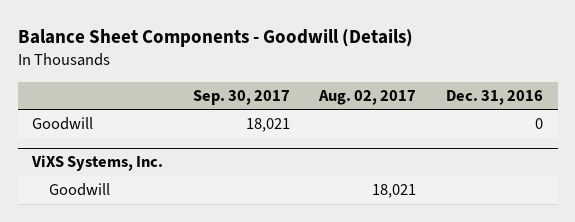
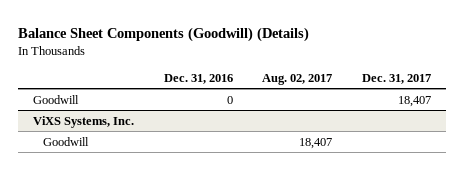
- Balance Sheet Components - Goodwill (Details)
+ Balance Sheet Components (Goodwill) (Details)
- | Sep. 30, 2017 | Aug. 02, 2017 | Dec. 31, 2016
+ | Dec. 31, 2016 | Aug. 02, 2017 | Dec. 31, 2017
@ ViXS Systems, Inc.
- Goodwill | | 18,021 |
+ Goodwill | | 18,407 |

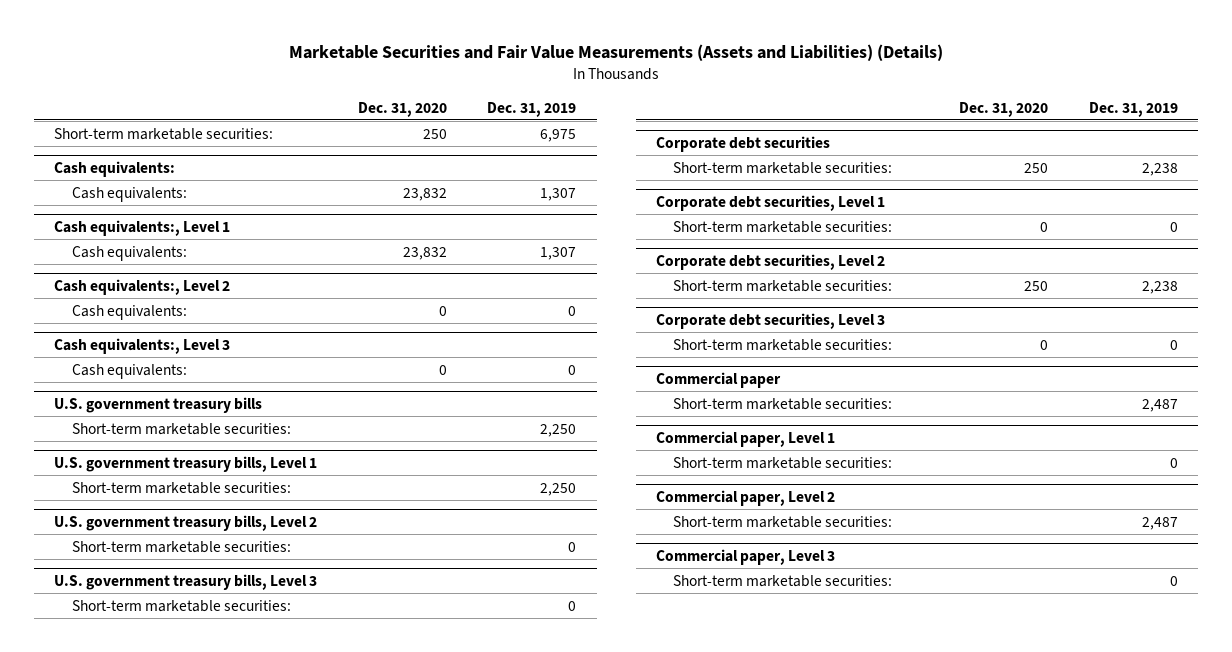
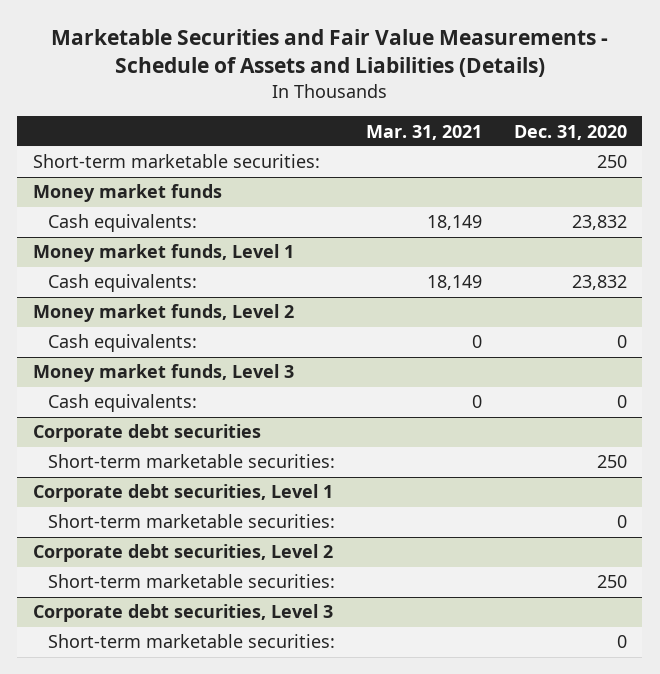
- Marketable Securities and Fair Value Measurements (Assets and Liabilities) (Details)
+ Marketable Securities and Fair Value Measurements - Schedule of Assets and Liabilities (Details)
- | Dec. 31, 2020 | Dec. 31, 2019
+ | Mar. 31, 2021 | Dec. 31, 2020
- Cash equivalents:
+ Money market funds
- Cash equivalents:, Level 1
+ Money market funds, Level 1
- Cash equivalents:, Level 2
- Cash equivalents: | 0 | 0
- Cash equivalents:, Level 3
- Cash equivalents: | 0 | 0
- U.S. government treasury bills
- Short-term marketable securities: | | 2,250
- U.S. government treasury bills, Level 1
- Short-term marketable securities: | | 2,250
- U.S. government treasury bills, Level 2
- Short-term marketable securities: | | 0
- U.S. government treasury bills, Level 3
- Short-term marketable securities: | | 0
+ Money market funds, Level 2
+ Cash equivalents: | 0 | 0
+ Money market funds, Level 3
+ Cash equivalents: | 0 | 0
- Commercial paper
- Short-term marketable securities: | | 2,487
- Commercial paper, Level 1
- Short-term marketable securities: | | 0
- Commercial paper, Level 2
- Short-term marketable securities: | | 2,487
- Commercial paper, Level 3
- Short-term marketable securities: | | 0

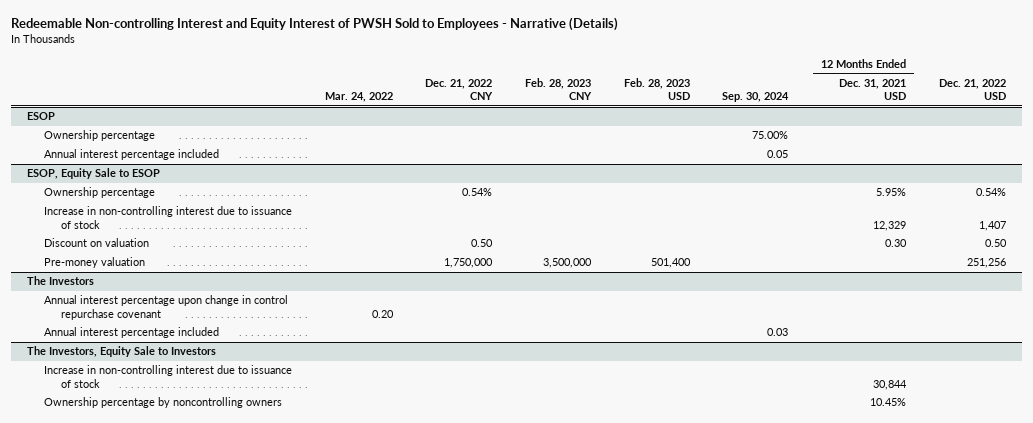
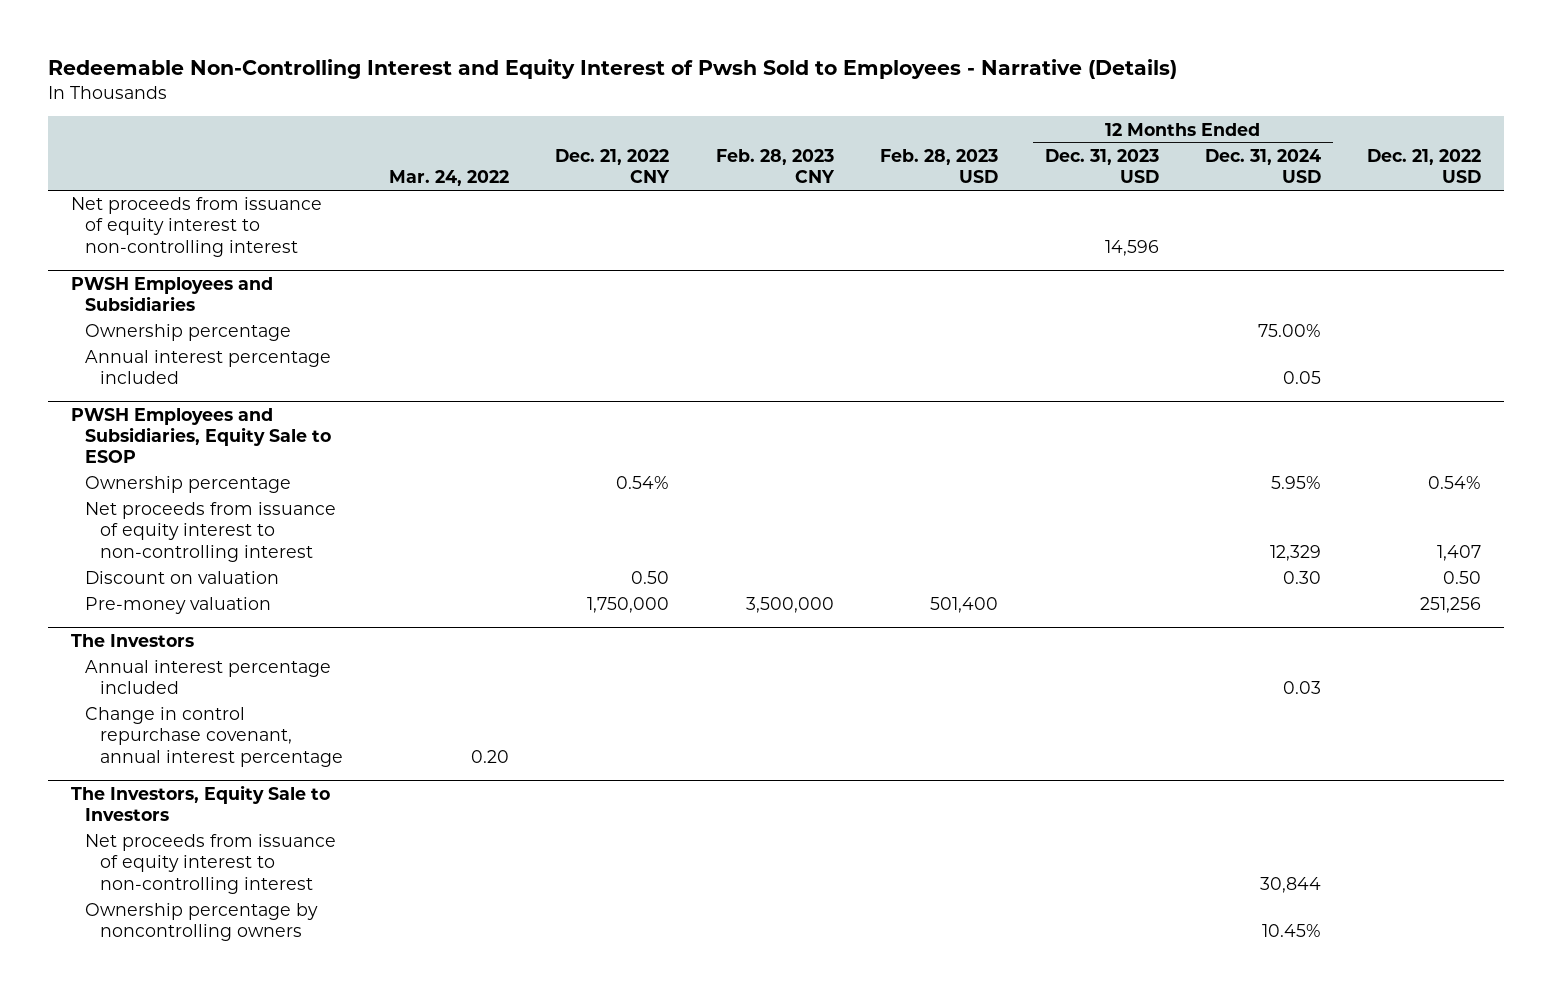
- Redeemable Non-controlling Interest and Equity Interest of PWSH Sold to Employees - Narrative (Details)
+ Redeemable Non-Controlling Interest and Equity Interest of Pwsh Sold to Employees - Narrative (Details)
- | Mar. 24, 2022 | Dec. 21, 2022 CNY | Feb. 28, 2023 CNY | Feb. 28, 2023 USD | Sep. 30, 2024 | 12 Months Ended Dec. 31, 2021 USD | Dec. 21, 2022 USD
+ | Mar. 24, 2022 | Dec. 21, 2022 CNY | Feb. 28, 2023 CNY | Feb. 28, 2023 USD | 12 Months Ended Dec. 31, 2023 USD | 12 Months Ended Dec. 31, 2024 USD | Dec. 21, 2022 USD
- ESOP
+ Net proceeds from issuance of equity interest to non-controlling interest | | | | | 14,596 | |
+ PWSH Employees and Subsidiaries
- ESOP, Equity Sale to ESOP
+ PWSH Employees and Subsidiaries, Equity Sale to ESOP
- Increase in non-controlling interest due to issuance of stock | | | | | | 12,329 | 1,407
+ Net proceeds from issuance of equity interest to non-controlling interest | | | | | | 12,329 | 1,407
@ The Investors
- Annual interest percentage upon change in control repurchase covenant | 0.20 | | | | | |
+ Change in control repurchase covenant, annual interest percentage | 0.20 | | | | | |
@ The Investors, Equity Sale to Investors
- Increase in non-controlling interest due to issuance of stock | | | | | | 30,844 |
+ Net proceeds from issuance of equity interest to non-controlling interest | | | | | | 30,844 |

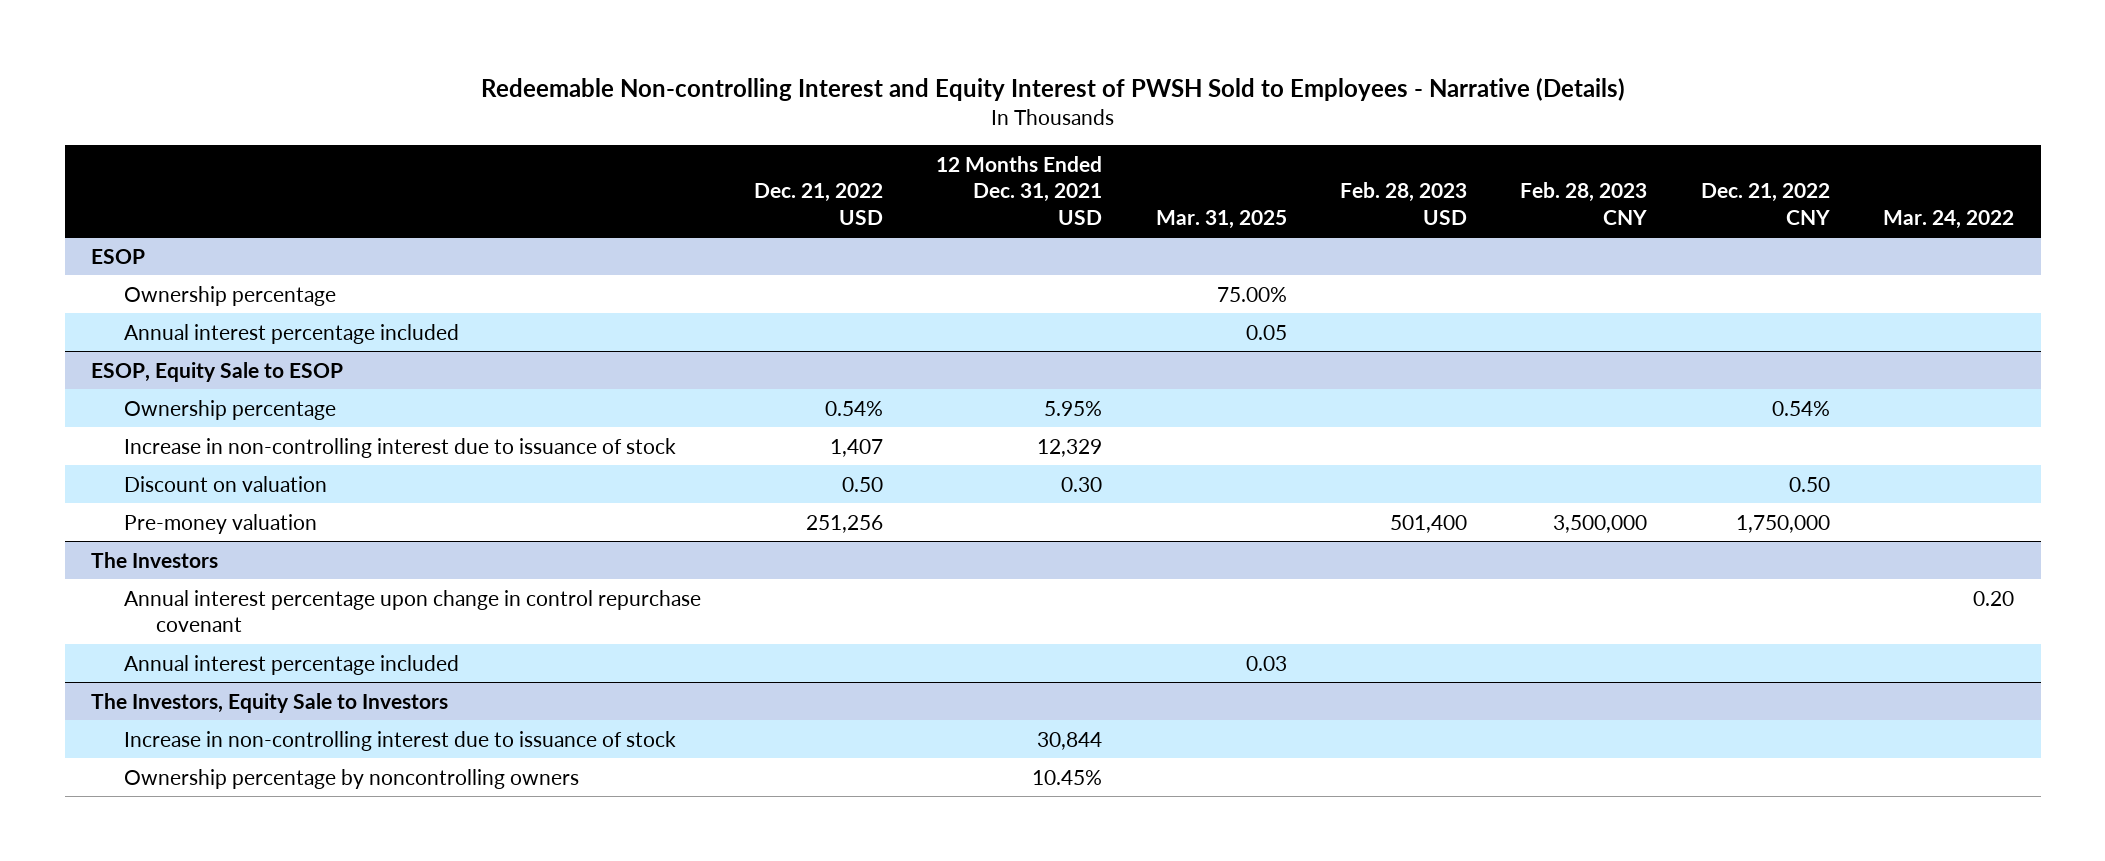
- Redeemable Non-Controlling Interest and Equity Interest of Pwsh Sold to Employees - Narrative (Details)
+ Redeemable Non-controlling Interest and Equity Interest of PWSH Sold to Employees - Narrative (Details)
- | Mar. 24, 2022 | Dec. 21, 2022 CNY | Feb. 28, 2023 CNY | Feb. 28, 2023 USD | 12 Months Ended Dec. 31, 2023 USD | 12 Months Ended Dec. 31, 2024 USD | Dec. 21, 2022 USD
+ | Dec. 21, 2022 USD | 12 Months Ended Dec. 31, 2021 USD | Mar. 31, 2025 | Feb. 28, 2023 USD | Feb. 28, 2023 CNY | Dec. 21, 2022 CNY | Mar. 24, 2022
- Net proceeds from issuance of equity interest to non-controlling interest | | | | | 14,596 | |
- PWSH Employees and Subsidiaries
+ ESOP
- PWSH Employees and Subsidiaries, Equity Sale to ESOP
+ ESOP, Equity Sale to ESOP
- Net proceeds from issuance of equity interest to non-controlling interest | | | | | | 12,329 | 1,407
+ Increase in non-controlling interest due to issuance of stock | 1,407 | 12,329 | | | | |
@ The Investors
+ Annual interest percentage upon change in control repurchase covenant | | | | | | | 0.20
- Change in control repurchase covenant, annual interest percentage | 0.20 | | | | | |
@ The Investors, Equity Sale to Investors
- Net proceeds from issuance of equity interest to non-controlling interest | | | | | | 30,844 |
+ Increase in non-controlling interest due to issuance of stock | | 30,844 | | | | |

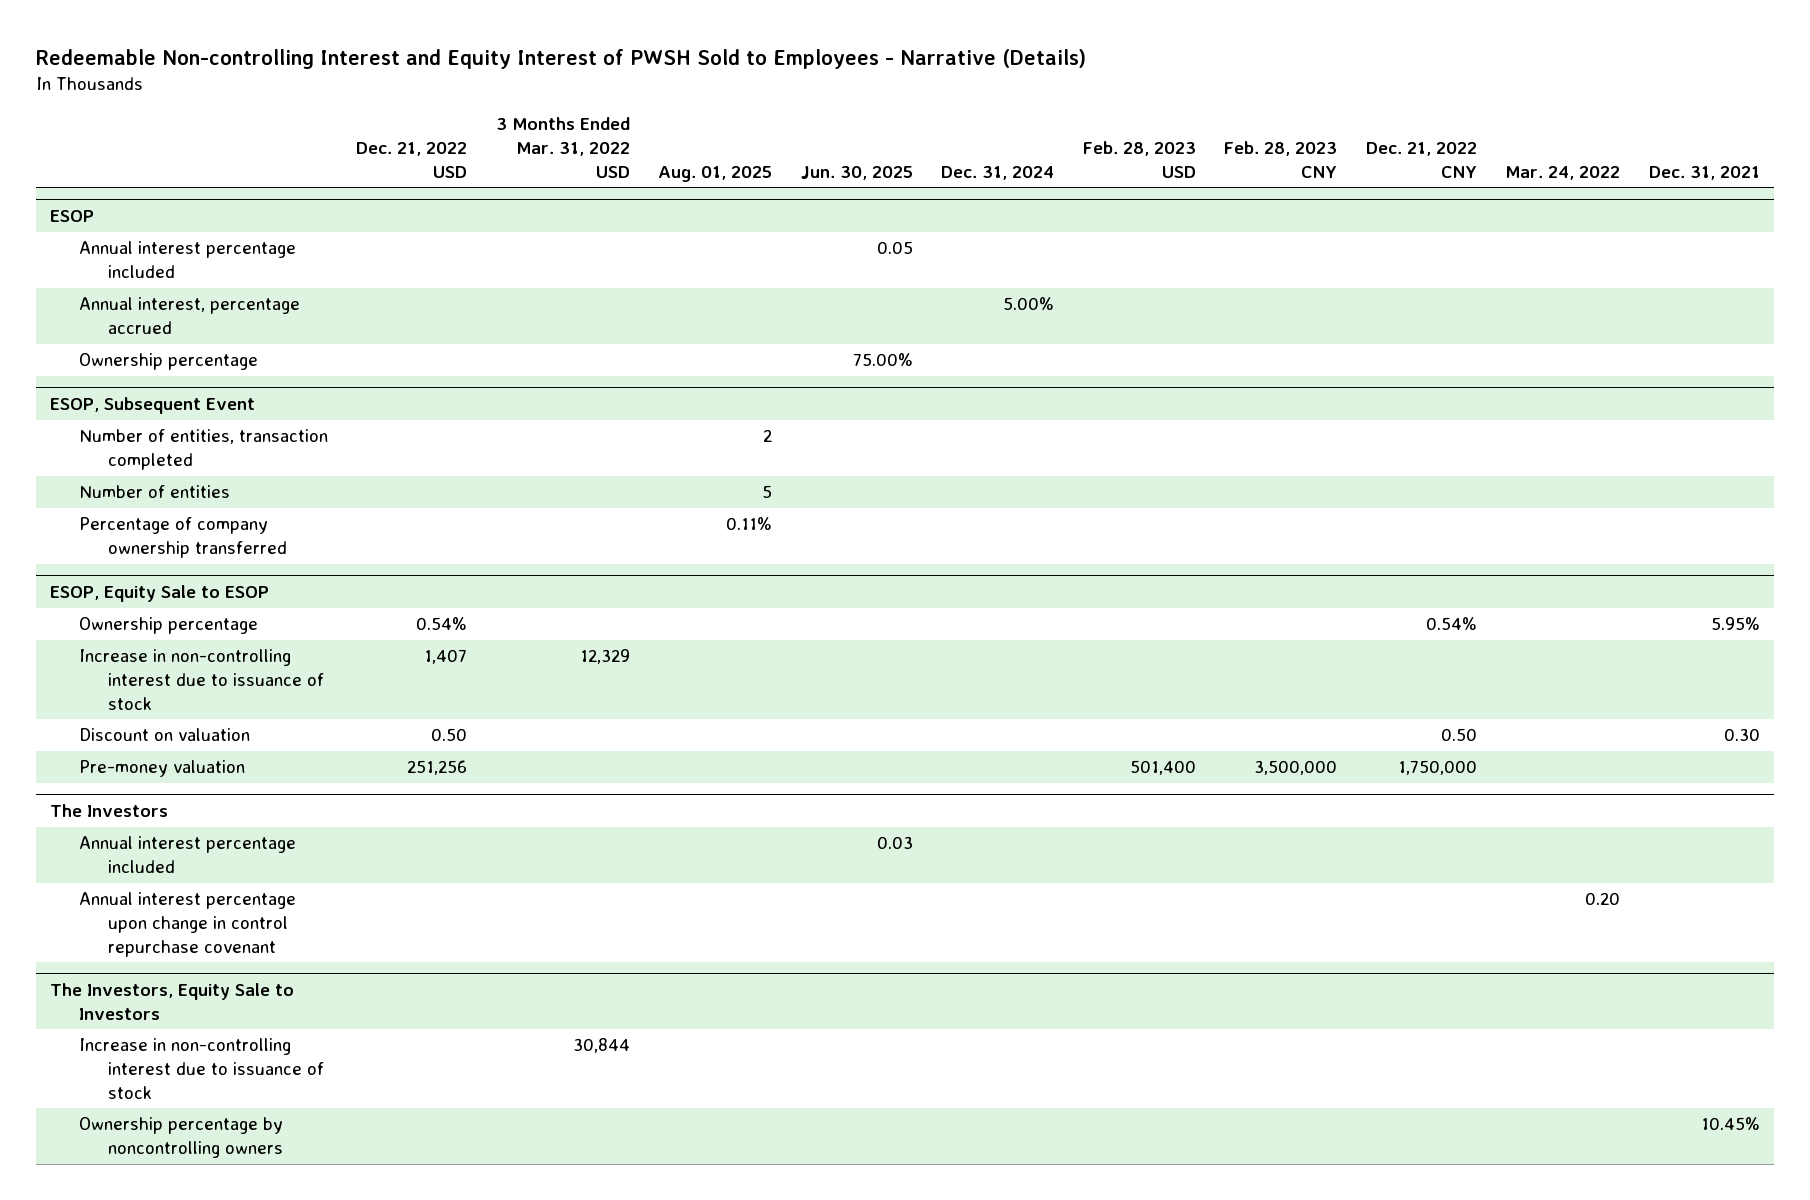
- | Dec. 21, 2022 USD | 12 Months Ended Dec. 31, 2021 USD | Mar. 31, 2025 | Feb. 28, 2023 USD | Feb. 28, 2023 CNY | Dec. 21, 2022 CNY | Mar. 24, 2022
+ | Dec. 21, 2022 USD | 3 Months Ended Mar. 31, 2022 USD | Aug. 01, 2025 | Jun. 30, 2025 | Dec. 31, 2024 | Feb. 28, 2023 USD | Feb. 28, 2023 CNY | Dec. 21, 2022 CNY | Mar. 24, 2022 | Dec. 31, 2021
@ ESOP
+ Annual interest, percentage accrued | | | | | 5.00% | | | | |
moved down: Ownership percentage | | | | 75.00% | | | | | |
+ ESOP, Subsequent Event
+ Number of entities, transaction completed | | | 2 | | | | | | |
+ Number of entities | | | 5 | | | | | | |
+ Percentage of company ownership transferred | | | 0.11% | | | | | | |
@ The Investors
moved down: Annual interest percentage upon change in control repurchase covenant | | | | | | | | | 0.20 |

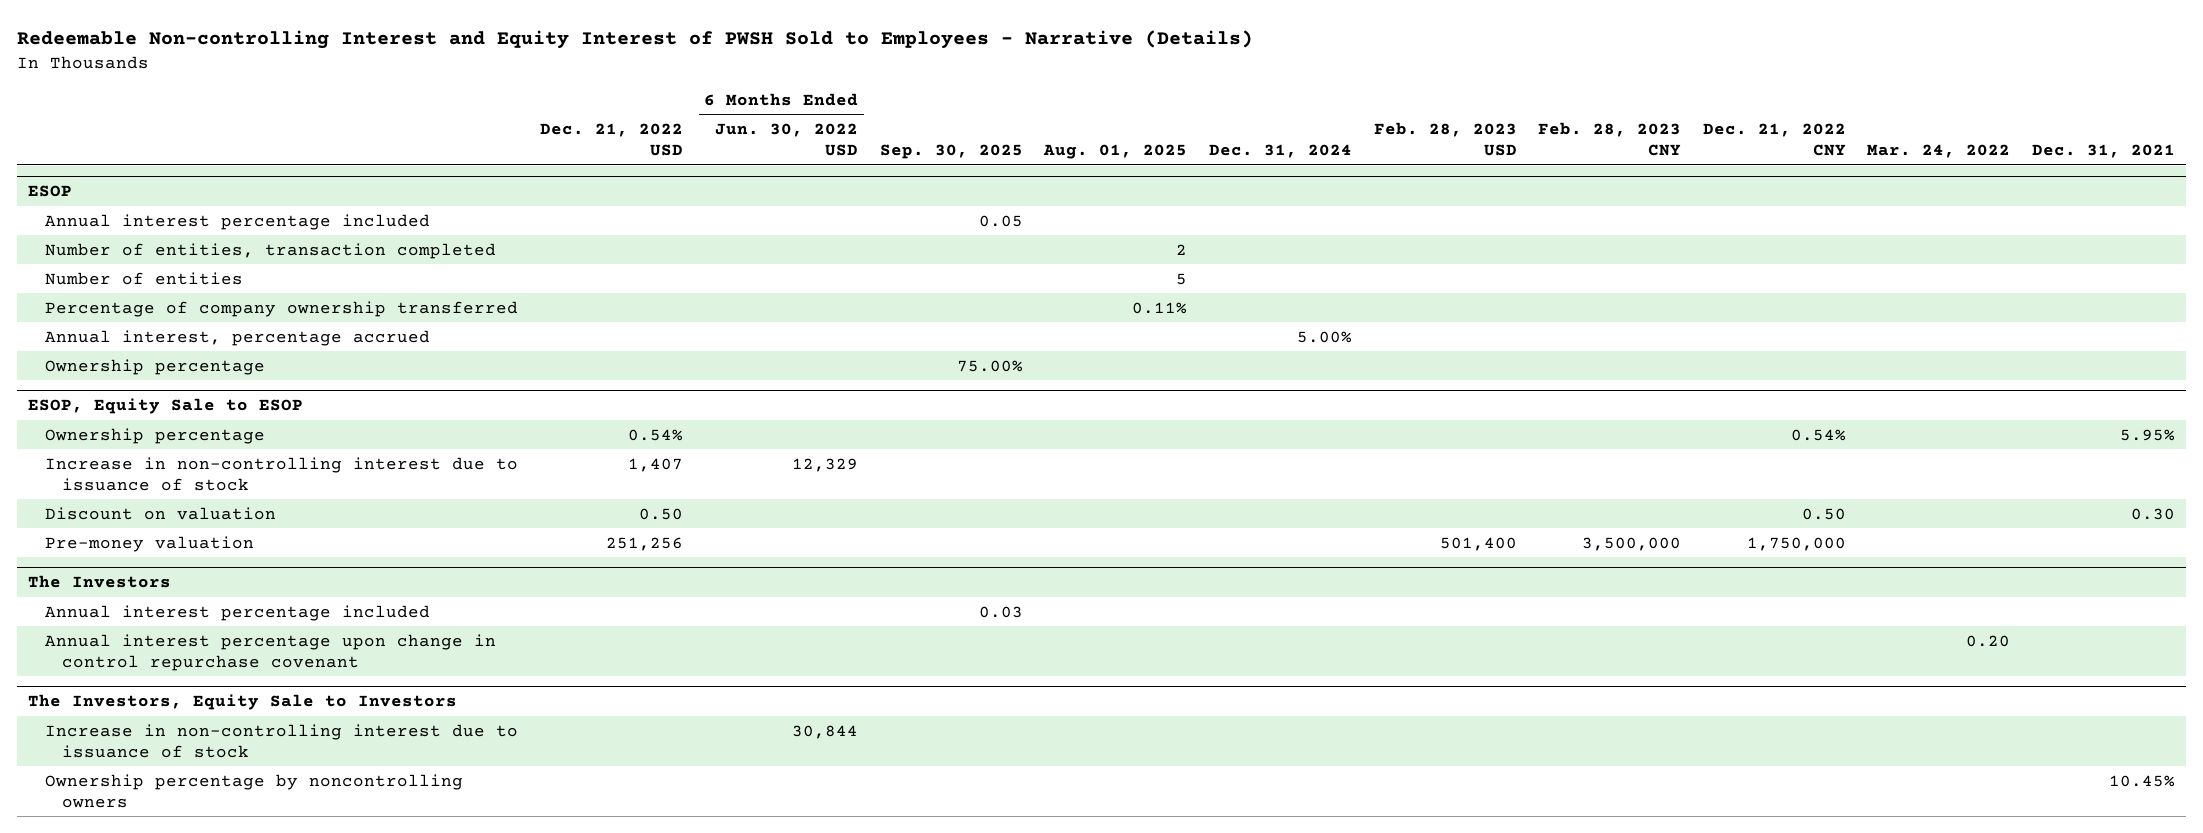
- | Dec. 21, 2022 USD | 3 Months Ended Mar. 31, 2022 USD | Aug. 01, 2025 | Jun. 30, 2025 | Dec. 31, 2024 | Feb. 28, 2023 USD | Feb. 28, 2023 CNY | Dec. 21, 2022 CNY | Mar. 24, 2022 | Dec. 31, 2021
+ | Dec. 21, 2022 USD | 6 Months Ended Jun. 30, 2022 USD | Sep. 30, 2025 | Aug. 01, 2025 | Dec. 31, 2024 | Feb. 28, 2023 USD | Feb. 28, 2023 CNY | Dec. 21, 2022 CNY | Mar. 24, 2022 | Dec. 31, 2021
@ ESOP
+ Number of entities, transaction completed | | | | 2 | | | | | |
+ Number of entities | | | | 5 | | | | | |
+ Percentage of company ownership transferred | | | | 0.11% | | | | | |
- ESOP, Subsequent Event
- Number of entities, transaction completed | | | 2 | | | | | | |
- Number of entities | | | 5 | | | | | | |
- Percentage of company ownership transferred | | | 0.11% | | | | | | |

